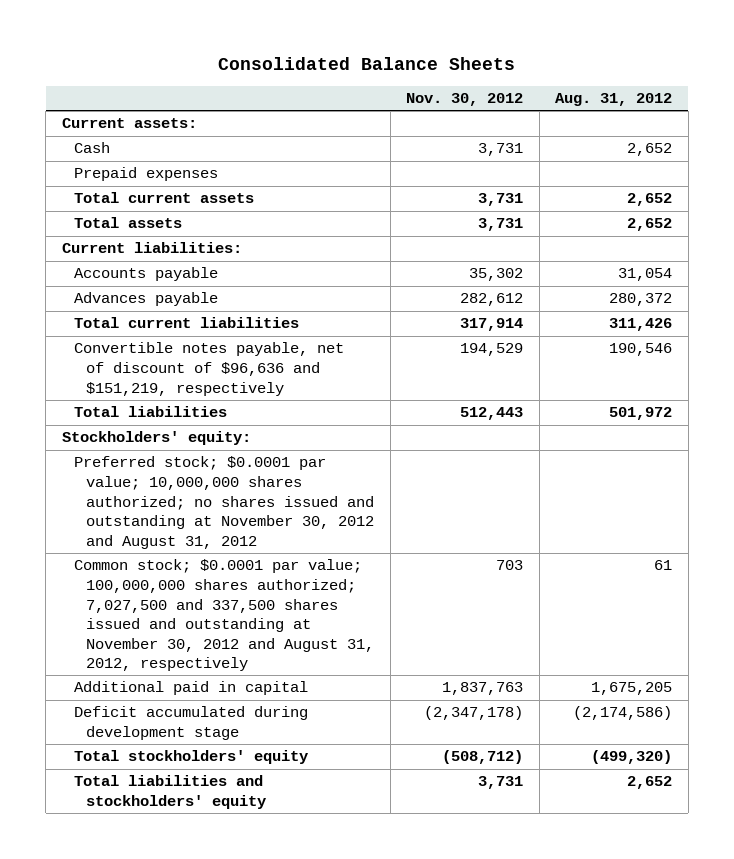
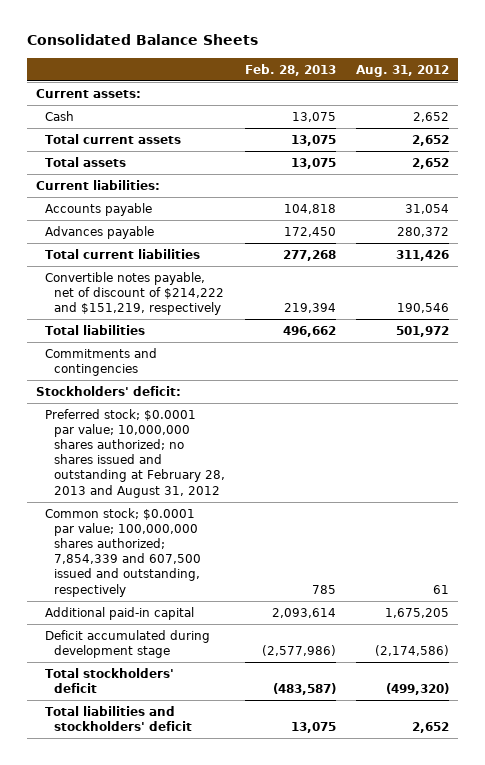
- | Nov. 30, 2012 | Aug. 31, 2012
+ | Feb. 28, 2013 | Aug. 31, 2012
- Prepaid expenses
- Convertible notes payable, net of discount of $96,636 and $151,219, respectively | 194,529 | 190,546
+ Convertible notes payable, net of discount of $214,222 and $151,219, respectively | 219,394 | 190,546
- Stockholders' equity:
- Preferred stock; $0.0001 par value; 10,000,000 shares authorized; no shares issued and outstanding at November 30, 2012 and August 31, 2012
- Common stock; $0.0001 par value; 100,000,000 shares authorized; 7,027,500 and 337,500 shares issued and outstanding at November 30, 2012 and August 31, 2012, respectively | 703 | 61
- Additional paid in capital | 1,837,763 | 1,675,205
+ Commitments and contingencies
+ Stockholders' deficit:
+ Preferred stock; $0.0001 par value; 10,000,000 shares authorized; no shares issued and outstanding at February 28, 2013 and August 31, 2012
+ Common stock; $0.0001 par value; 100,000,000 shares authorized; 7,854,339 and 607,500 issued and outstanding, respectively | 785 | 61
+ Additional paid-in capital | 2,093,614 | 1,675,205
- Total stockholders' equity | (508,712) | (499,320)
- Total liabilities and stockholders' equity | 3,731 | 2,652
+ Total stockholders' deficit | (483,587) | (499,320)
+ Total liabilities and stockholders' deficit | 13,075 | 2,652

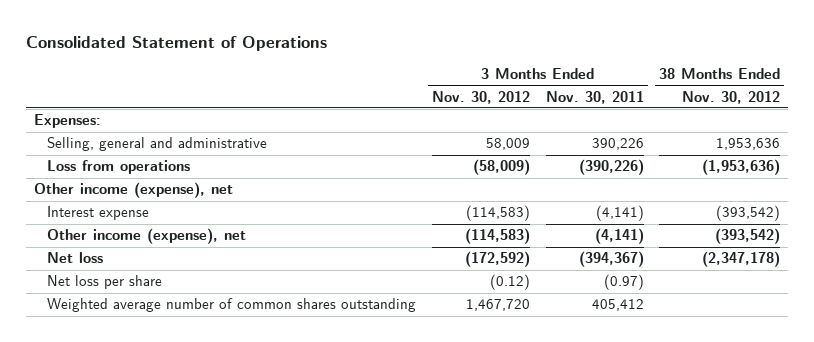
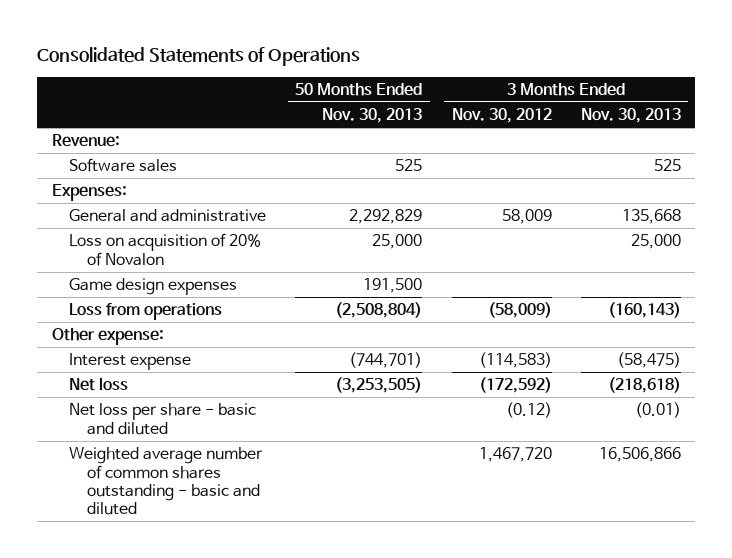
- Consolidated Statement of Operations
+ Consolidated Statements of Operations
- | 3 Months Ended Nov. 30, 2012 | 3 Months Ended Nov. 30, 2011 | 38 Months Ended Nov. 30, 2012
+ | 50 Months Ended Nov. 30, 2013 | 3 Months Ended Nov. 30, 2012 | 3 Months Ended Nov. 30, 2013
+ Revenue:
+ Software sales | 525 | | 525
- Selling, general and administrative | 58,009 | 390,226 | 1,953,636
+ General and administrative | 2,292,829 | 58,009 | 135,668
+ Loss on acquisition of 20% of Novalon | 25,000 | | 25,000
+ Game design expenses | 191,500 | |
- Other income (expense), net
+ Other expense:
- Other income (expense), net | (114,583) | (4,141) | (393,542)
- Net loss per share | (0.12) | (0.97) |
- Weighted average number of common shares outstanding | 1,467,720 | 405,412 |
+ Net loss per share - basic and diluted | | (0.12) | (0.01)
+ Weighted average number of common shares outstanding - basic and diluted | | 1,467,720 | 16,506,866

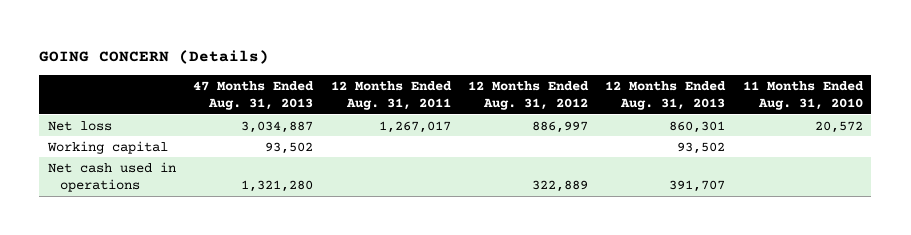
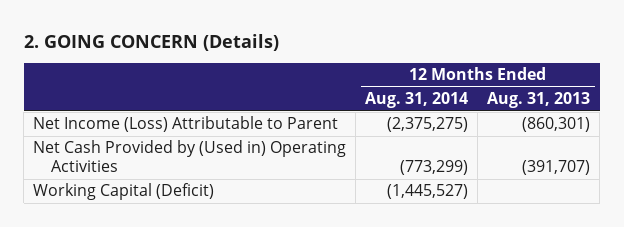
- GOING CONCERN (Details)
+ 2. GOING CONCERN (Details)
- | 47 Months Ended Aug. 31, 2013 | 12 Months Ended Aug. 31, 2011 | 12 Months Ended Aug. 31, 2012 | 12 Months Ended Aug. 31, 2013 | 11 Months Ended Aug. 31, 2010
+ | 12 Months Ended Aug. 31, 2014 | 12 Months Ended Aug. 31, 2013
- Net loss | 3,034,887 | 1,267,017 | 886,997 | 860,301 | 20,572
- Working capital | 93,502 | | | 93,502 |
- Net cash used in operations | 1,321,280 | | 322,889 | 391,707 |
+ Net Income (Loss) Attributable to Parent | (2,375,275) | (860,301)
+ Net Cash Provided by (Used in) Operating Activities | (773,299) | (391,707)
+ Working Capital (Deficit) | (1,445,527) |

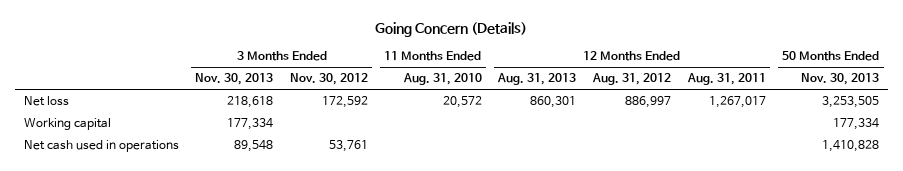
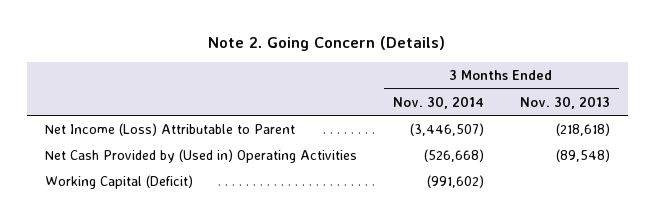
- Going Concern (Details)
+ Note 2. Going Concern (Details)
- | 3 Months Ended Nov. 30, 2013 | 3 Months Ended Nov. 30, 2012 | 11 Months Ended Aug. 31, 2010 | 12 Months Ended Aug. 31, 2013 | 12 Months Ended Aug. 31, 2012 | 12 Months Ended Aug. 31, 2011 | 50 Months Ended Nov. 30, 2013
+ | 3 Months Ended Nov. 30, 2014 | 3 Months Ended Nov. 30, 2013
- Net loss | 218,618 | 172,592 | 20,572 | 860,301 | 886,997 | 1,267,017 | 3,253,505
- Working capital | 177,334 | | | | | | 177,334
- Net cash used in operations | 89,548 | 53,761 | | | | | 1,410,828
+ Net Income (Loss) Attributable to Parent | (3,446,507) | (218,618)
+ Net Cash Provided by (Used in) Operating Activities | (526,668) | (89,548)
+ Working Capital (Deficit) | (991,602) |

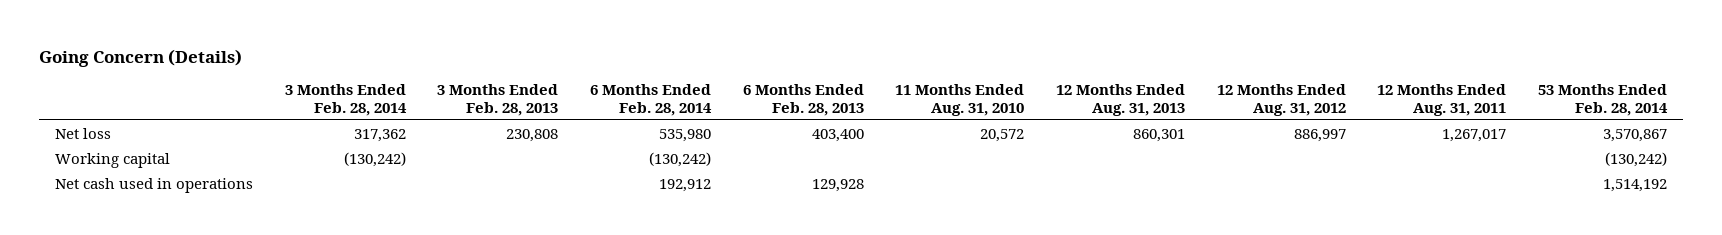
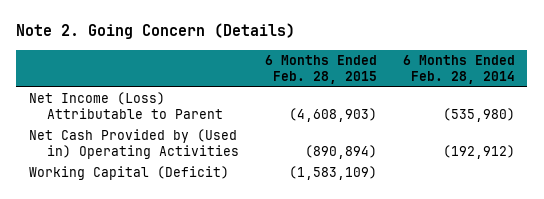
- Going Concern (Details)
+ Note 2. Going Concern (Details)
- | 3 Months Ended Feb. 28, 2014 | 3 Months Ended Feb. 28, 2013 | 6 Months Ended Feb. 28, 2014 | 6 Months Ended Feb. 28, 2013 | 11 Months Ended Aug. 31, 2010 | 12 Months Ended Aug. 31, 2013 | 12 Months Ended Aug. 31, 2012 | 12 Months Ended Aug. 31, 2011 | 53 Months Ended Feb. 28, 2014
+ | 6 Months Ended Feb. 28, 2015 | 6 Months Ended Feb. 28, 2014
- Net loss | 317,362 | 230,808 | 535,980 | 403,400 | 20,572 | 860,301 | 886,997 | 1,267,017 | 3,570,867
- Working capital | (130,242) | | (130,242) | | | | | | (130,242)
- Net cash used in operations | | | 192,912 | 129,928 | | | | | 1,514,192
+ Net Income (Loss) Attributable to Parent | (4,608,903) | (535,980)
+ Net Cash Provided by (Used in) Operating Activities | (890,894) | (192,912)
+ Working Capital (Deficit) | (1,583,109) |

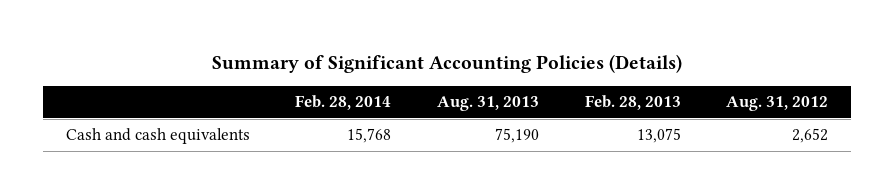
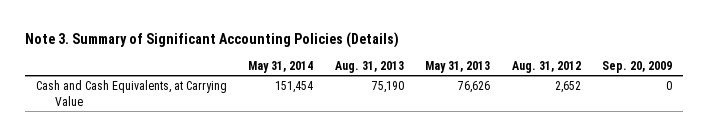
- Summary of Significant Accounting Policies (Details)
+ Note 3. Summary of Significant Accounting Policies (Details)
- | Feb. 28, 2014 | Aug. 31, 2013 | Feb. 28, 2013 | Aug. 31, 2012
+ | May 31, 2014 | Aug. 31, 2013 | May 31, 2013 | Aug. 31, 2012 | Sep. 20, 2009
- Cash and cash equivalents | 15,768 | 75,190 | 13,075 | 2,652
+ Cash and Cash Equivalents, at Carrying Value | 151,454 | 75,190 | 76,626 | 2,652 | 0

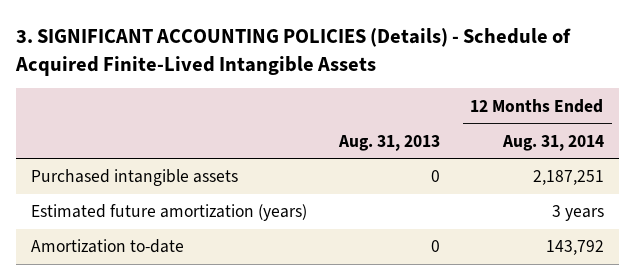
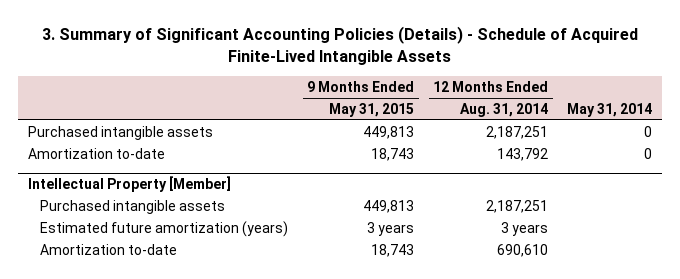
- 3. SIGNIFICANT ACCOUNTING POLICIES (Details) - Schedule of Acquired Finite-Lived Intangible Assets
+ 3. Summary of Significant Accounting Policies (Details) - Schedule of Acquired Finite-Lived Intangible Assets
- | Aug. 31, 2013 | 12 Months Ended Aug. 31, 2014
+ | 9 Months Ended May 31, 2015 | 12 Months Ended Aug. 31, 2014 | May 31, 2014
- Estimated future amortization (years) | | 3 years
+ Intellectual Property [Member]
+ Purchased intangible assets | 449,813 | 2,187,251 |
+ Estimated future amortization (years) | 3 years | 3 years |
+ Amortization to-date | 18,743 | 690,610 |

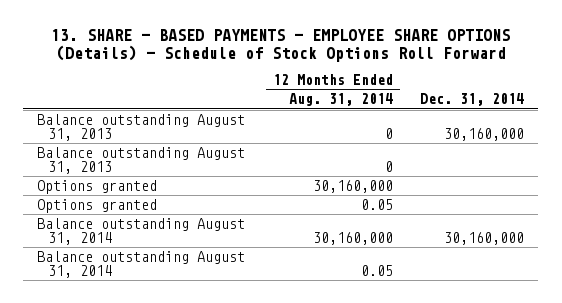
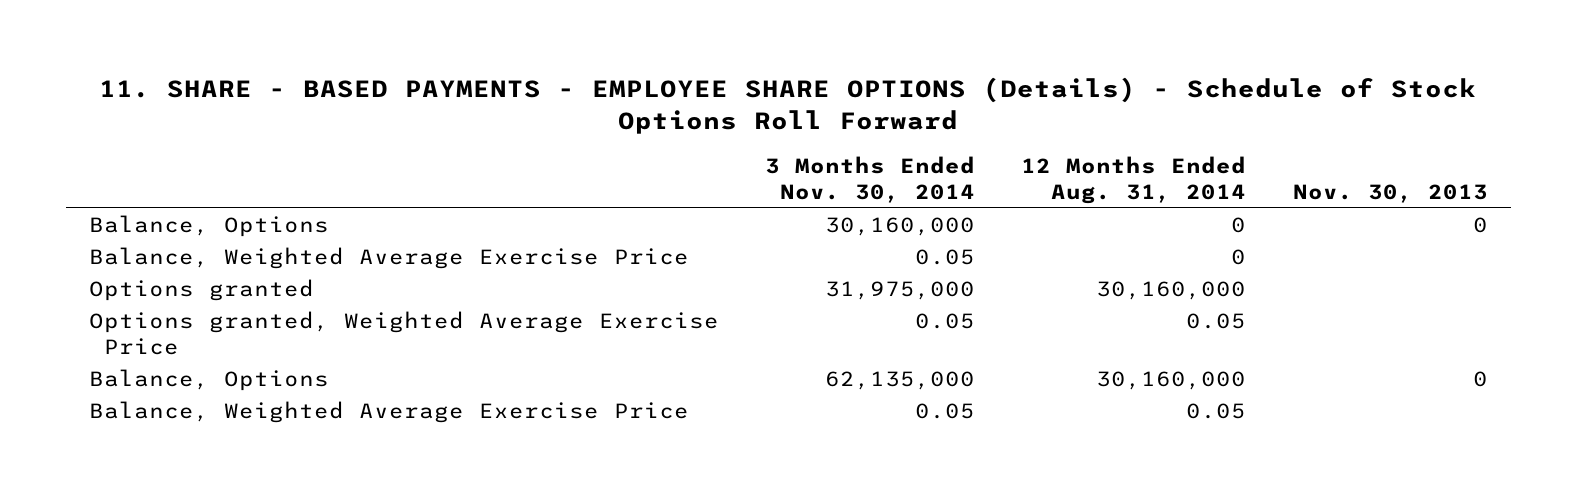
- 13. SHARE - BASED PAYMENTS - EMPLOYEE SHARE OPTIONS (Details) - Schedule of Stock Options Roll Forward
+ 11. SHARE - BASED PAYMENTS - EMPLOYEE SHARE OPTIONS (Details) - Schedule of Stock Options Roll Forward
- | 12 Months Ended Aug. 31, 2014 | Dec. 31, 2014
+ | 3 Months Ended Nov. 30, 2014 | 12 Months Ended Aug. 31, 2014 | Nov. 30, 2013
- Balance outstanding August 31, 2013 | 0 | 30,160,000
- Balance outstanding August 31, 2013 | 0 |
+ Balance, Options | 30,160,000 | 0 | 0
+ Balance, Weighted Average Exercise Price | 0.05 | 0 |
- Options granted | 0.05 |
- Balance outstanding August 31, 2014 | 30,160,000 | 30,160,000
- Balance outstanding August 31, 2014 | 0.05 |
+ Options granted, Weighted Average Exercise Price | 0.05 | 0.05 |
+ Balance, Options | 62,135,000 | 30,160,000 | 0
+ Balance, Weighted Average Exercise Price | 0.05 | 0.05 |

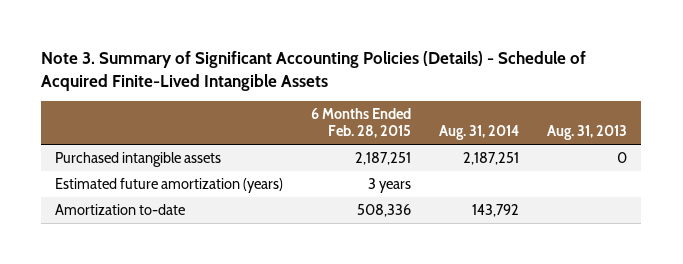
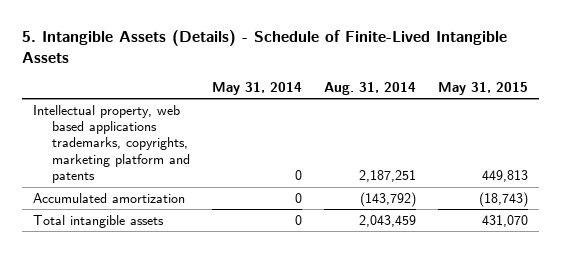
- Note 3. Summary of Significant Accounting Policies (Details) - Schedule of Acquired Finite-Lived Intangible Assets
+ 5. Intangible Assets (Details) - Schedule of Finite-Lived Intangible Assets
- | 6 Months Ended Feb. 28, 2015 | Aug. 31, 2014 | Aug. 31, 2013
+ | May 31, 2014 | Aug. 31, 2014 | May 31, 2015
- Purchased intangible assets | 2,187,251 | 2,187,251 | 0
- Estimated future amortization (years) | 3 years | |
- Amortization to-date | 508,336 | 143,792 |
+ Intellectual property, web based applications trademarks, copyrights, marketing platform and patents | 0 | 2,187,251 | 449,813
+ Accumulated amortization | 0 | (143,792) | (18,743)
+ Total intangible assets | 0 | 2,043,459 | 431,070

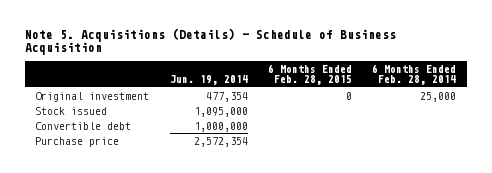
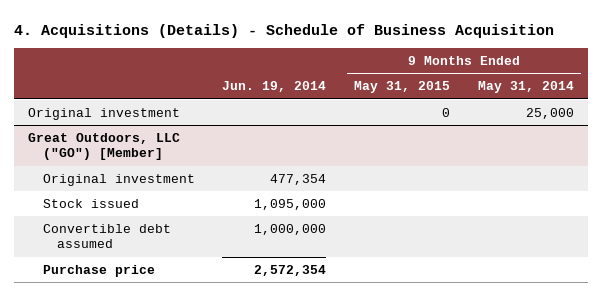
- Note 5. Acquisitions (Details) - Schedule of Business Acquisition
+ 4. Acquisitions (Details) - Schedule of Business Acquisition
- | Jun. 19, 2014 | 6 Months Ended Feb. 28, 2015 | 6 Months Ended Feb. 28, 2014
+ | Jun. 19, 2014 | 9 Months Ended May 31, 2015 | 9 Months Ended May 31, 2014
+ Original investment | | 0 | 25,000
+ Great Outdoors, LLC ("GO") [Member]
- Convertible debt | 1,000,000 | |
+ Convertible debt assumed | 1,000,000 | |

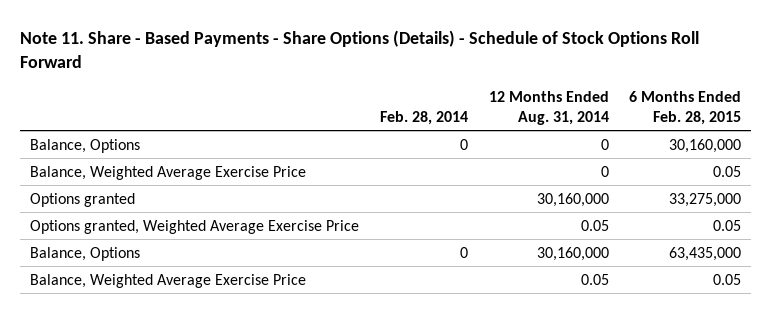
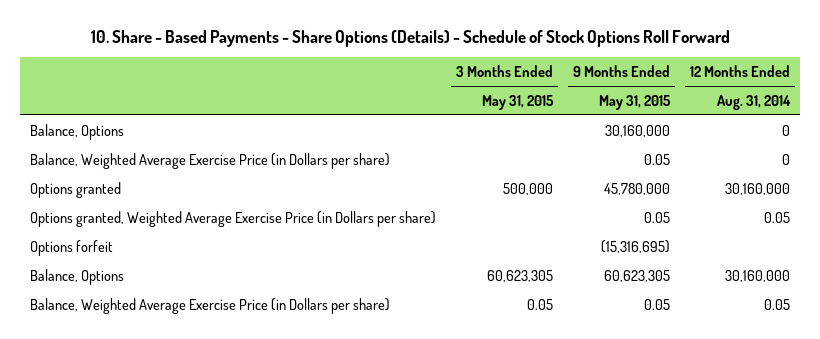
- Note 11. Share - Based Payments - Share Options (Details) - Schedule of Stock Options Roll Forward
+ 10. Share - Based Payments - Share Options (Details) - Schedule of Stock Options Roll Forward
- | Feb. 28, 2014 | 12 Months Ended Aug. 31, 2014 | 6 Months Ended Feb. 28, 2015
+ | 3 Months Ended May 31, 2015 | 9 Months Ended May 31, 2015 | 12 Months Ended Aug. 31, 2014
- Balance, Weighted Average Exercise Price | | 0 | 0.05
+ Balance, Weighted Average Exercise Price (in Dollars per share) | | 0.05 | 0
- Options granted, Weighted Average Exercise Price | | 0.05 | 0.05
+ Options granted, Weighted Average Exercise Price (in Dollars per share) | | 0.05 | 0.05
+ Options forfeit | | (15,316,695) |
- Balance, Weighted Average Exercise Price | | 0.05 | 0.05
+ Balance, Weighted Average Exercise Price (in Dollars per share) | 0.05 | 0.05 | 0.05

